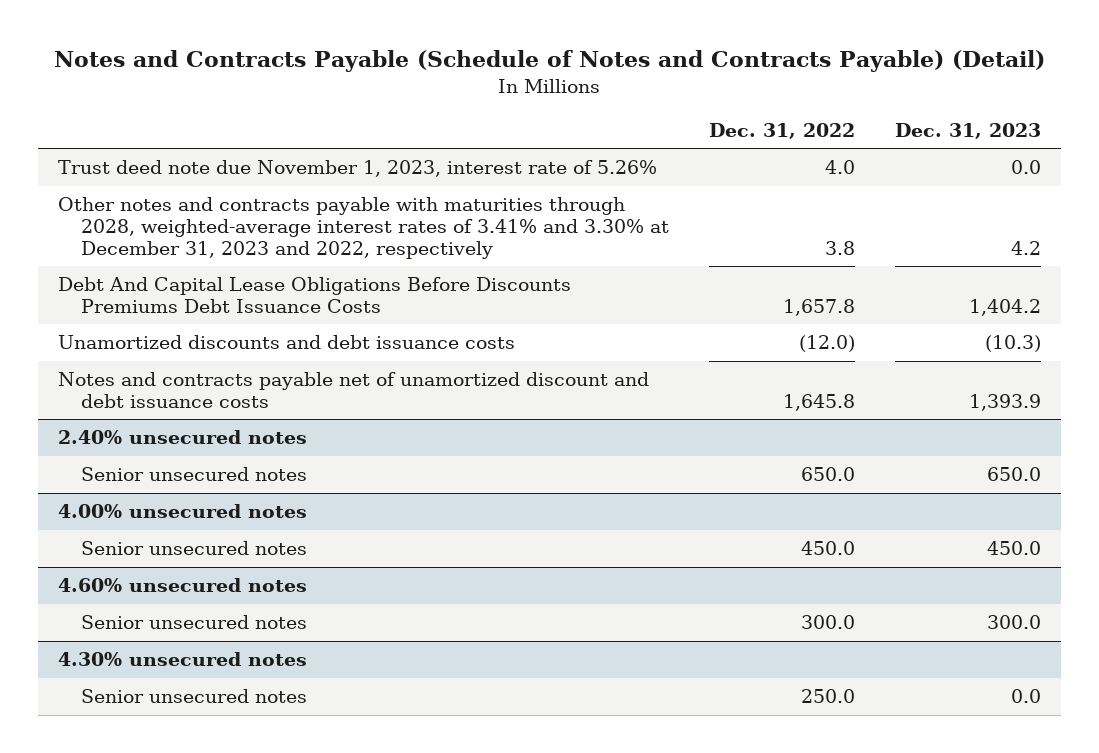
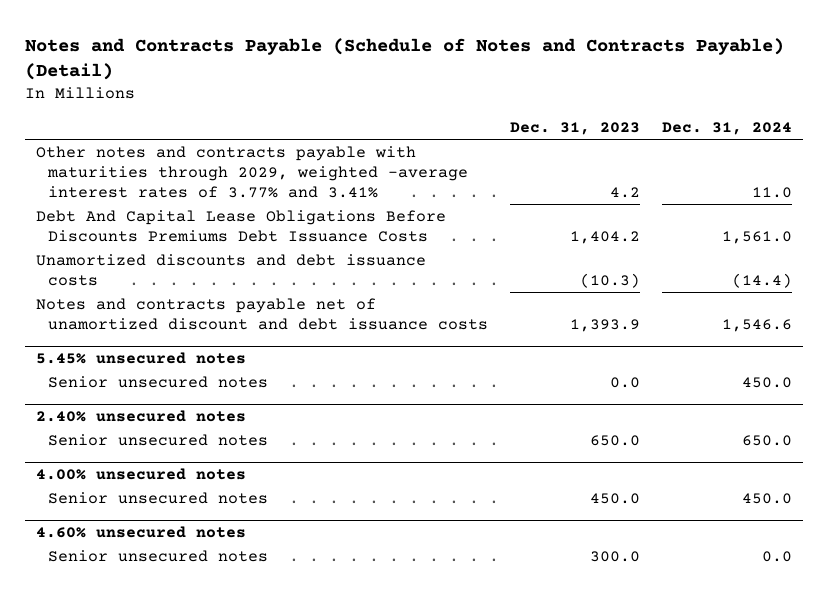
- | Dec. 31, 2022 | Dec. 31, 2023
+ | Dec. 31, 2023 | Dec. 31, 2024
- Trust deed note due November 1, 2023, interest rate of 5.26% | 4.0 | 0.0
- Other notes and contracts payable with maturities through 2028, weighted-average interest rates of 3.41% and 3.30% at December 31, 2023 and 2022, respectively | 3.8 | 4.2
+ Other notes and contracts payable with maturities through 2029, weighted -average interest rates of 3.77% and 3.41% | 4.2 | 11.0
+ 5.45% unsecured notes
+ Senior unsecured notes | 0.0 | 450.0
- 4.30% unsecured notes
- Senior unsecured notes | 250.0 | 0.0

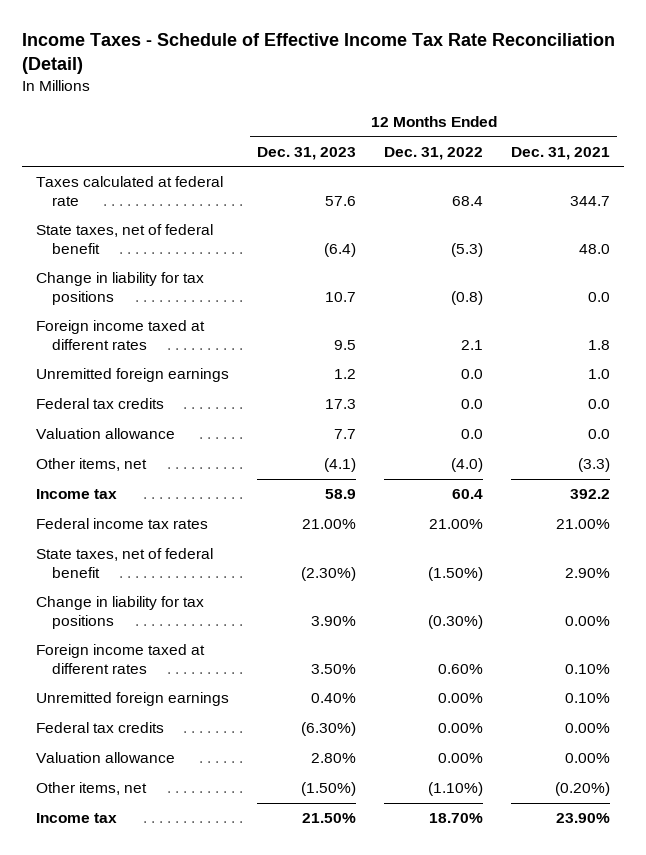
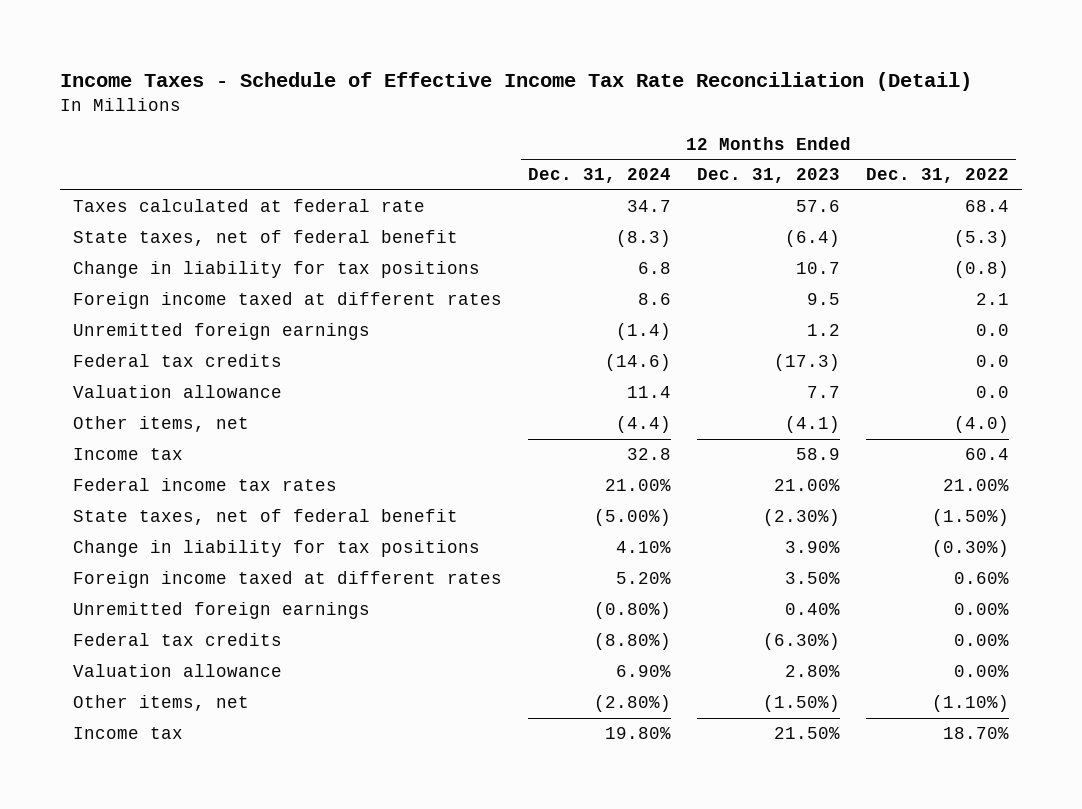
- | 12 Months Ended Dec. 31, 2023 | 12 Months Ended Dec. 31, 2022 | 12 Months Ended Dec. 31, 2021
+ | 12 Months Ended Dec. 31, 2024 | 12 Months Ended Dec. 31, 2023 | 12 Months Ended Dec. 31, 2022
- Federal tax credits | 17.3 | 0.0 | 0.0
+ Federal tax credits | (14.6) | (17.3) | 0.0

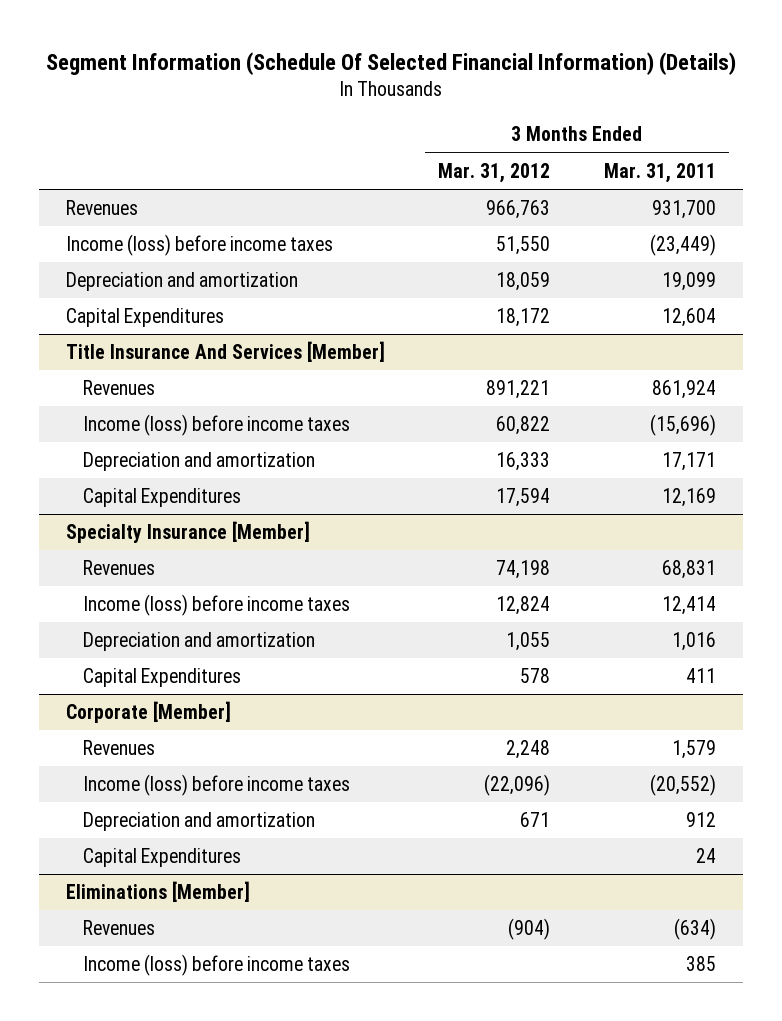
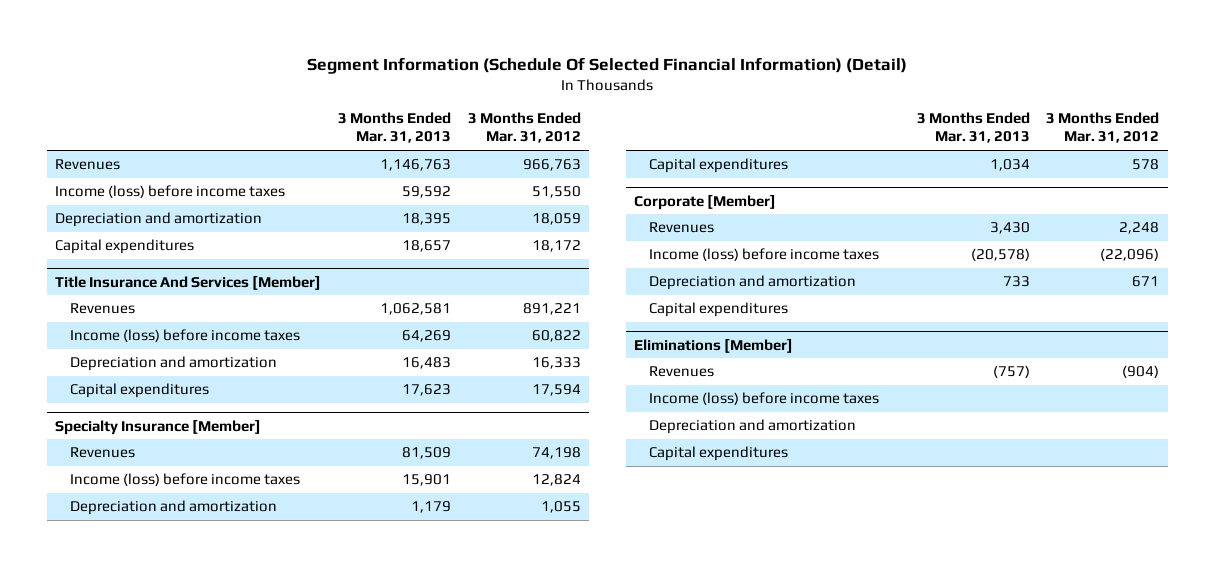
- Segment Information (Schedule Of Selected Financial Information) (Details)
+ Segment Information (Schedule Of Selected Financial Information) (Detail)
- | 3 Months Ended Mar. 31, 2012 | 3 Months Ended Mar. 31, 2011
+ | 3 Months Ended Mar. 31, 2013 | 3 Months Ended Mar. 31, 2012
- Capital Expenditures | 18,172 | 12,604
+ Capital expenditures | 18,657 | 18,172
@ Title Insurance And Services [Member]
- Capital Expenditures | 17,594 | 12,169
+ Capital expenditures | 17,623 | 17,594
@ Specialty Insurance [Member]
- Capital Expenditures | 578 | 411
+ Capital expenditures | 1,034 | 578
@ Corporate [Member]
- Capital Expenditures | | 24
+ Capital expenditures
@ Eliminations [Member]
+ Depreciation and amortization
+ Capital expenditures

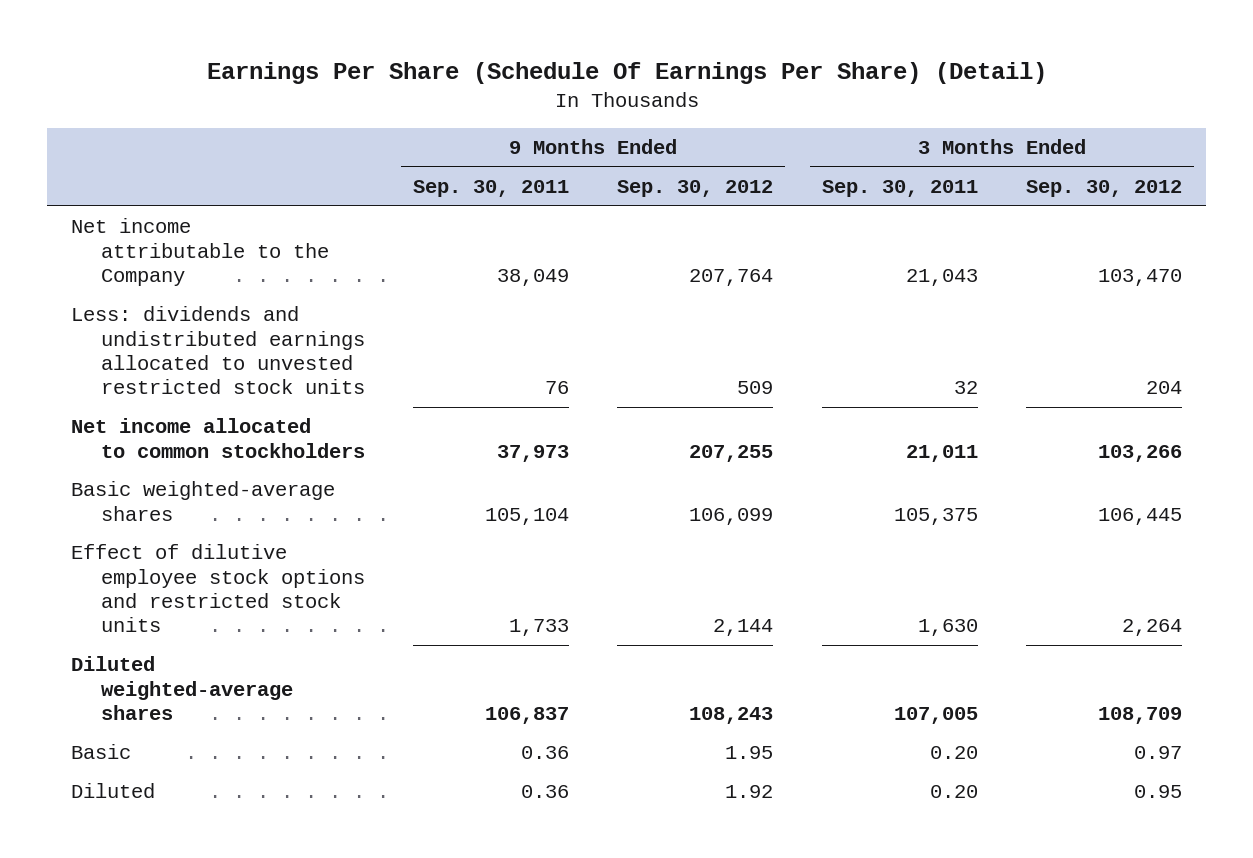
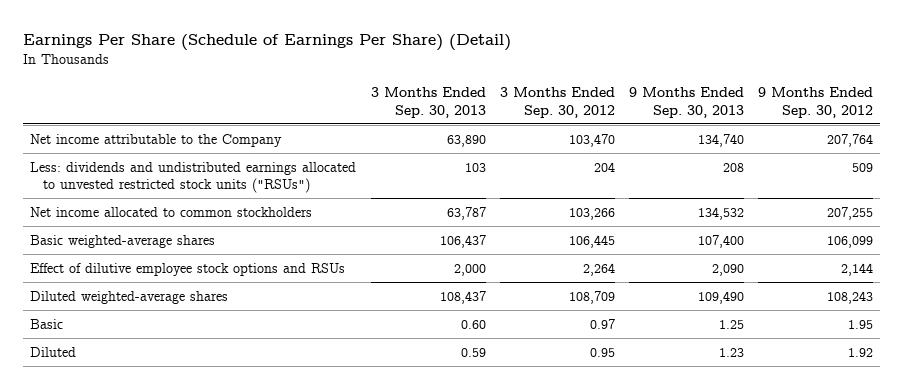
- Earnings Per Share (Schedule Of Earnings Per Share) (Detail)
+ Earnings Per Share (Schedule of Earnings Per Share) (Detail)
- | 9 Months Ended Sep. 30, 2011 | 9 Months Ended Sep. 30, 2012 | 3 Months Ended Sep. 30, 2011 | 3 Months Ended Sep. 30, 2012
+ | 3 Months Ended Sep. 30, 2013 | 3 Months Ended Sep. 30, 2012 | 9 Months Ended Sep. 30, 2013 | 9 Months Ended Sep. 30, 2012
- Less: dividends and undistributed earnings allocated to unvested restricted stock units | 76 | 509 | 32 | 204
+ Less: dividends and undistributed earnings allocated to unvested restricted stock units ("RSUs") | 103 | 204 | 208 | 509
- Effect of dilutive employee stock options and restricted stock units | 1,733 | 2,144 | 1,630 | 2,264
+ Effect of dilutive employee stock options and RSUs | 2,000 | 2,264 | 2,090 | 2,144

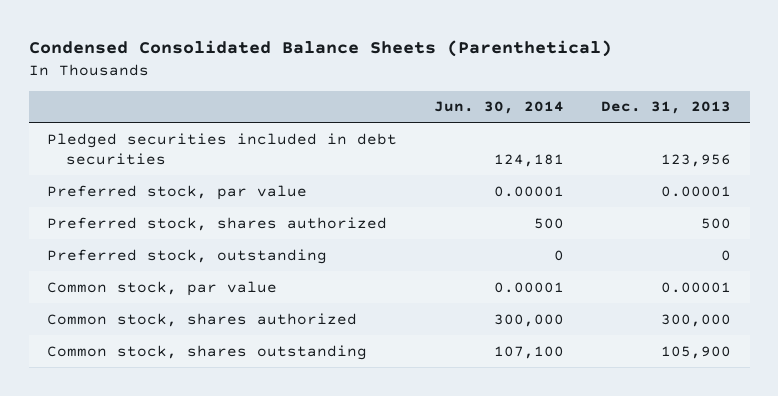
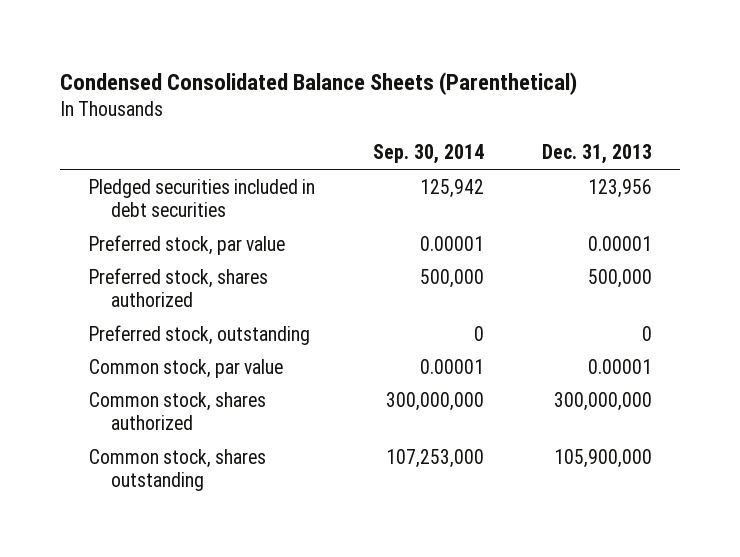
- | Jun. 30, 2014 | Dec. 31, 2013
+ | Sep. 30, 2014 | Dec. 31, 2013
- Preferred stock, shares authorized | 500 | 500
+ Preferred stock, shares authorized | 500,000 | 500,000
- Common stock, shares authorized | 300,000 | 300,000
- Common stock, shares outstanding | 107,100 | 105,900
+ Common stock, shares authorized | 300,000,000 | 300,000,000
+ Common stock, shares outstanding | 107,253,000 | 105,900,000

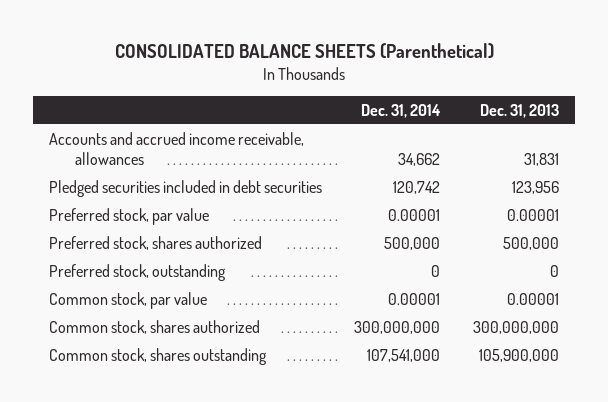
- Condensed Consolidated Balance Sheets (Parenthetical)
+ CONSOLIDATED BALANCE SHEETS (Parenthetical)
- | Sep. 30, 2014 | Dec. 31, 2013
+ | Dec. 31, 2014 | Dec. 31, 2013
+ Accounts and accrued income receivable, allowances | 34,662 | 31,831

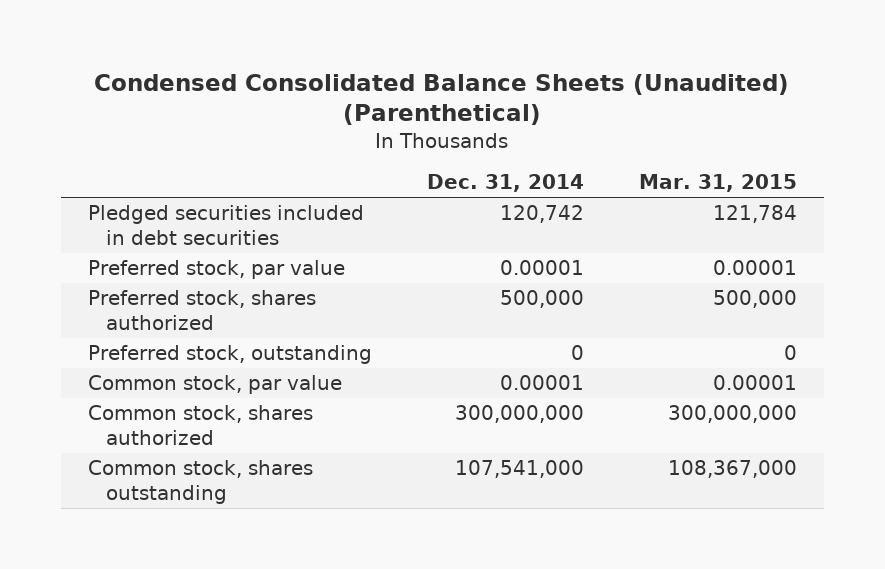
- CONSOLIDATED BALANCE SHEETS (Parenthetical)
+ Condensed Consolidated Balance Sheets (Unaudited) (Parenthetical)
- | Dec. 31, 2014 | Dec. 31, 2013
+ | Dec. 31, 2014 | Mar. 31, 2015
- Accounts and accrued income receivable, allowances | 34,662 | 31,831

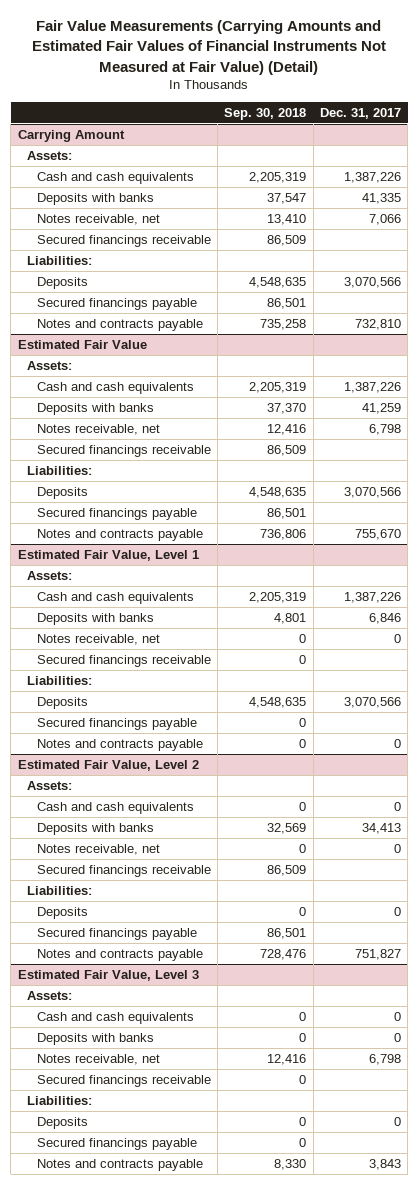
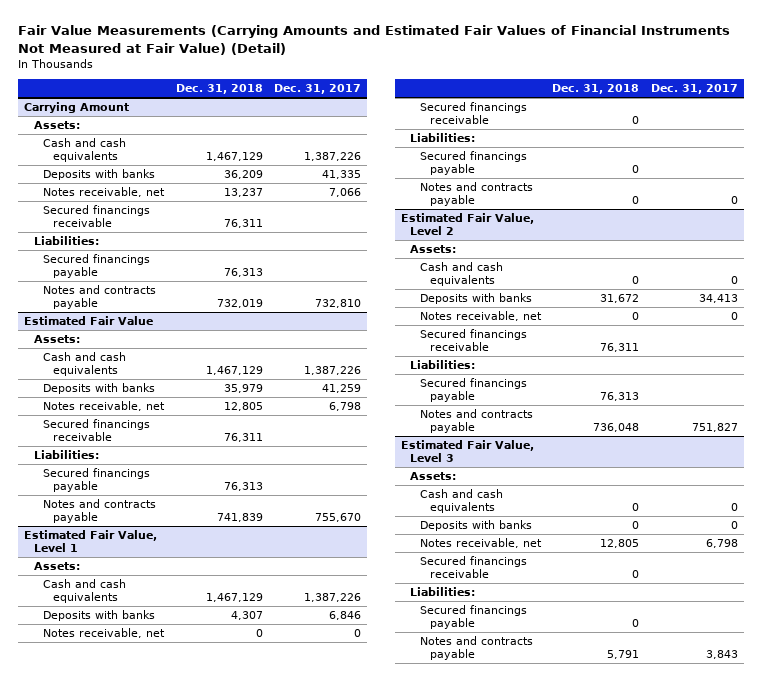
- | Sep. 30, 2018 | Dec. 31, 2017
+ | Dec. 31, 2018 | Dec. 31, 2017
@ Carrying Amount
- Deposits | 4,548,635 | 3,070,566
@ Estimated Fair Value
- Deposits | 4,548,635 | 3,070,566
@ Estimated Fair Value, Level 1
- Deposits | 4,548,635 | 3,070,566
@ Estimated Fair Value, Level 2
- Deposits | 0 | 0
@ Estimated Fair Value, Level 3
- Deposits | 0 | 0

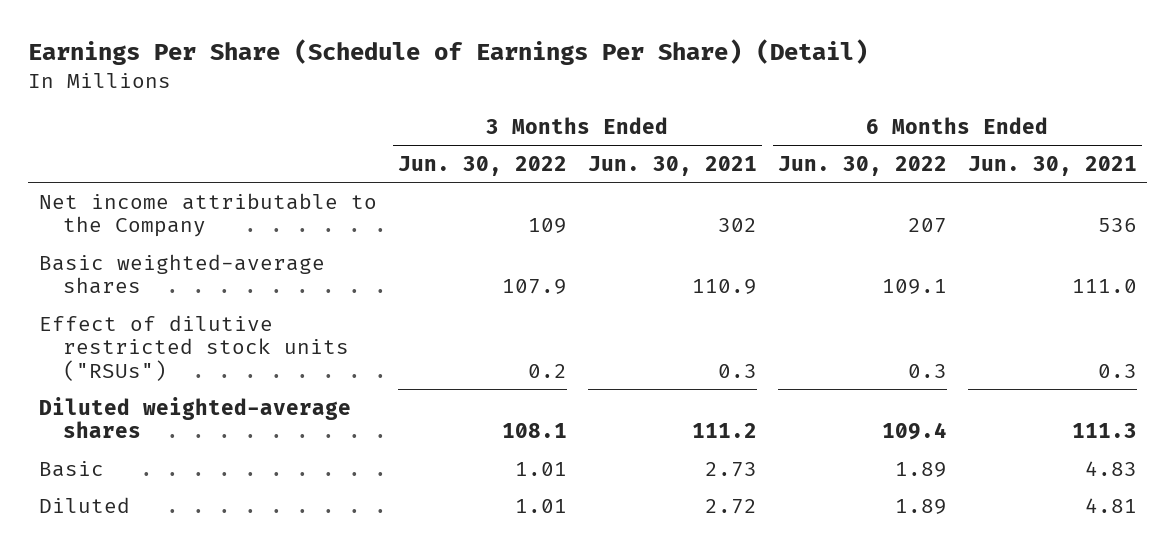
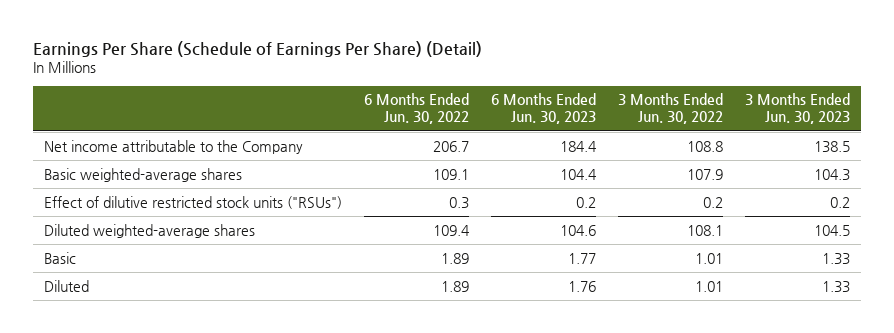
- | 3 Months Ended Jun. 30, 2022 | 3 Months Ended Jun. 30, 2021 | 6 Months Ended Jun. 30, 2022 | 6 Months Ended Jun. 30, 2021
+ | 6 Months Ended Jun. 30, 2022 | 6 Months Ended Jun. 30, 2023 | 3 Months Ended Jun. 30, 2022 | 3 Months Ended Jun. 30, 2023
- Net income attributable to the Company | 109 | 302 | 207 | 536
+ Net income attributable to the Company | 206.7 | 184.4 | 108.8 | 138.5

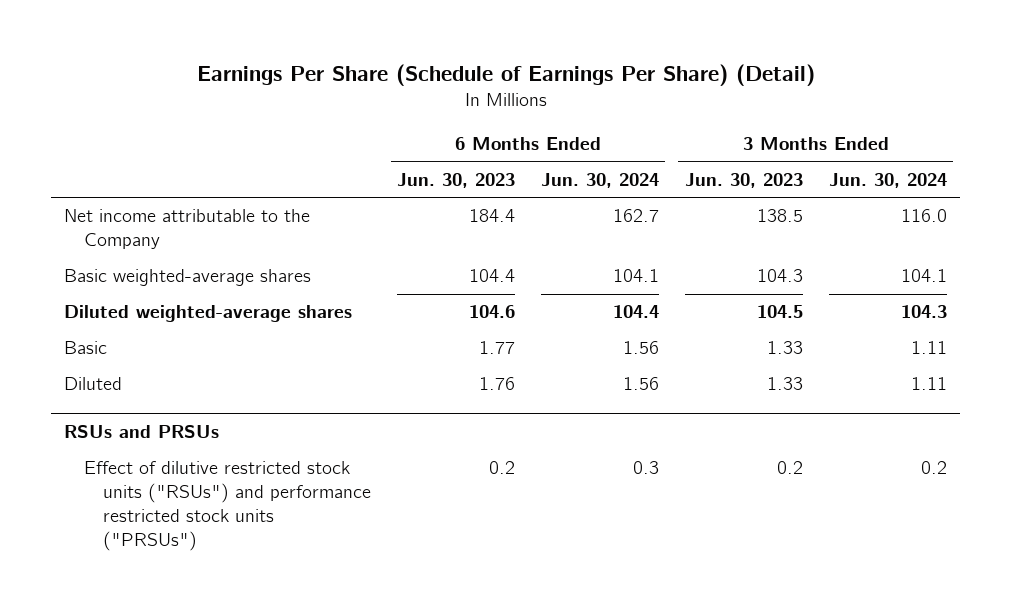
- | 6 Months Ended Jun. 30, 2022 | 6 Months Ended Jun. 30, 2023 | 3 Months Ended Jun. 30, 2022 | 3 Months Ended Jun. 30, 2023
+ | 6 Months Ended Jun. 30, 2023 | 6 Months Ended Jun. 30, 2024 | 3 Months Ended Jun. 30, 2023 | 3 Months Ended Jun. 30, 2024
- Effect of dilutive restricted stock units ("RSUs") | 0.3 | 0.2 | 0.2 | 0.2
+ RSUs and PRSUs
+ Effect of dilutive restricted stock units ("RSUs") and performance restricted stock units ("PRSUs") | 0.2 | 0.3 | 0.2 | 0.2

